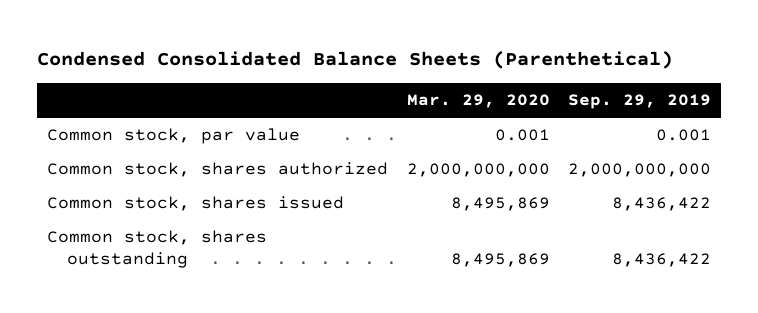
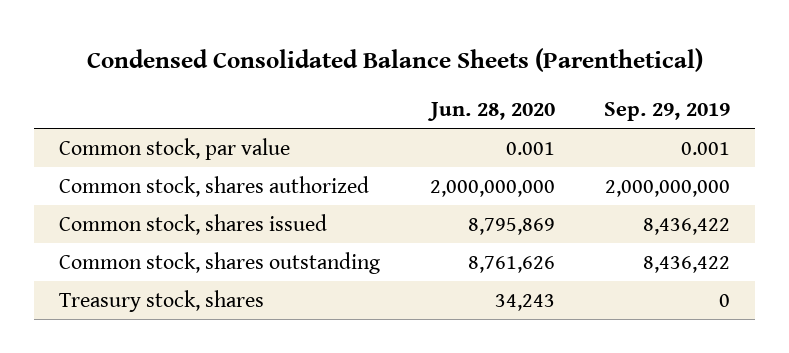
- | Mar. 29, 2020 | Sep. 29, 2019
+ | Jun. 28, 2020 | Sep. 29, 2019
+ Treasury stock, shares | 34,243 | 0

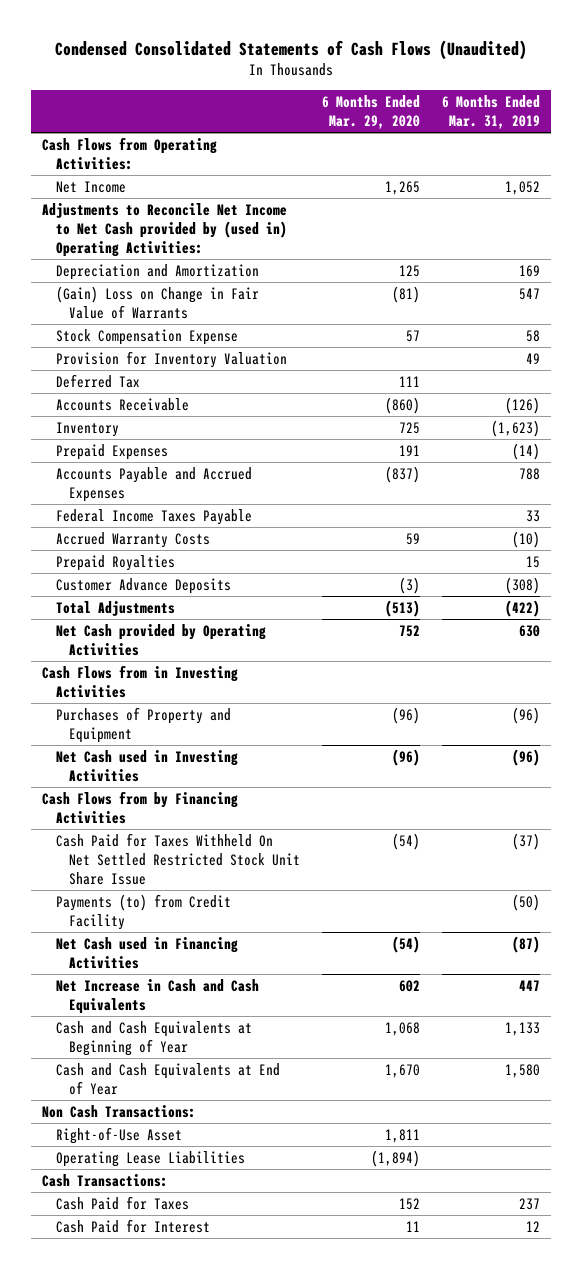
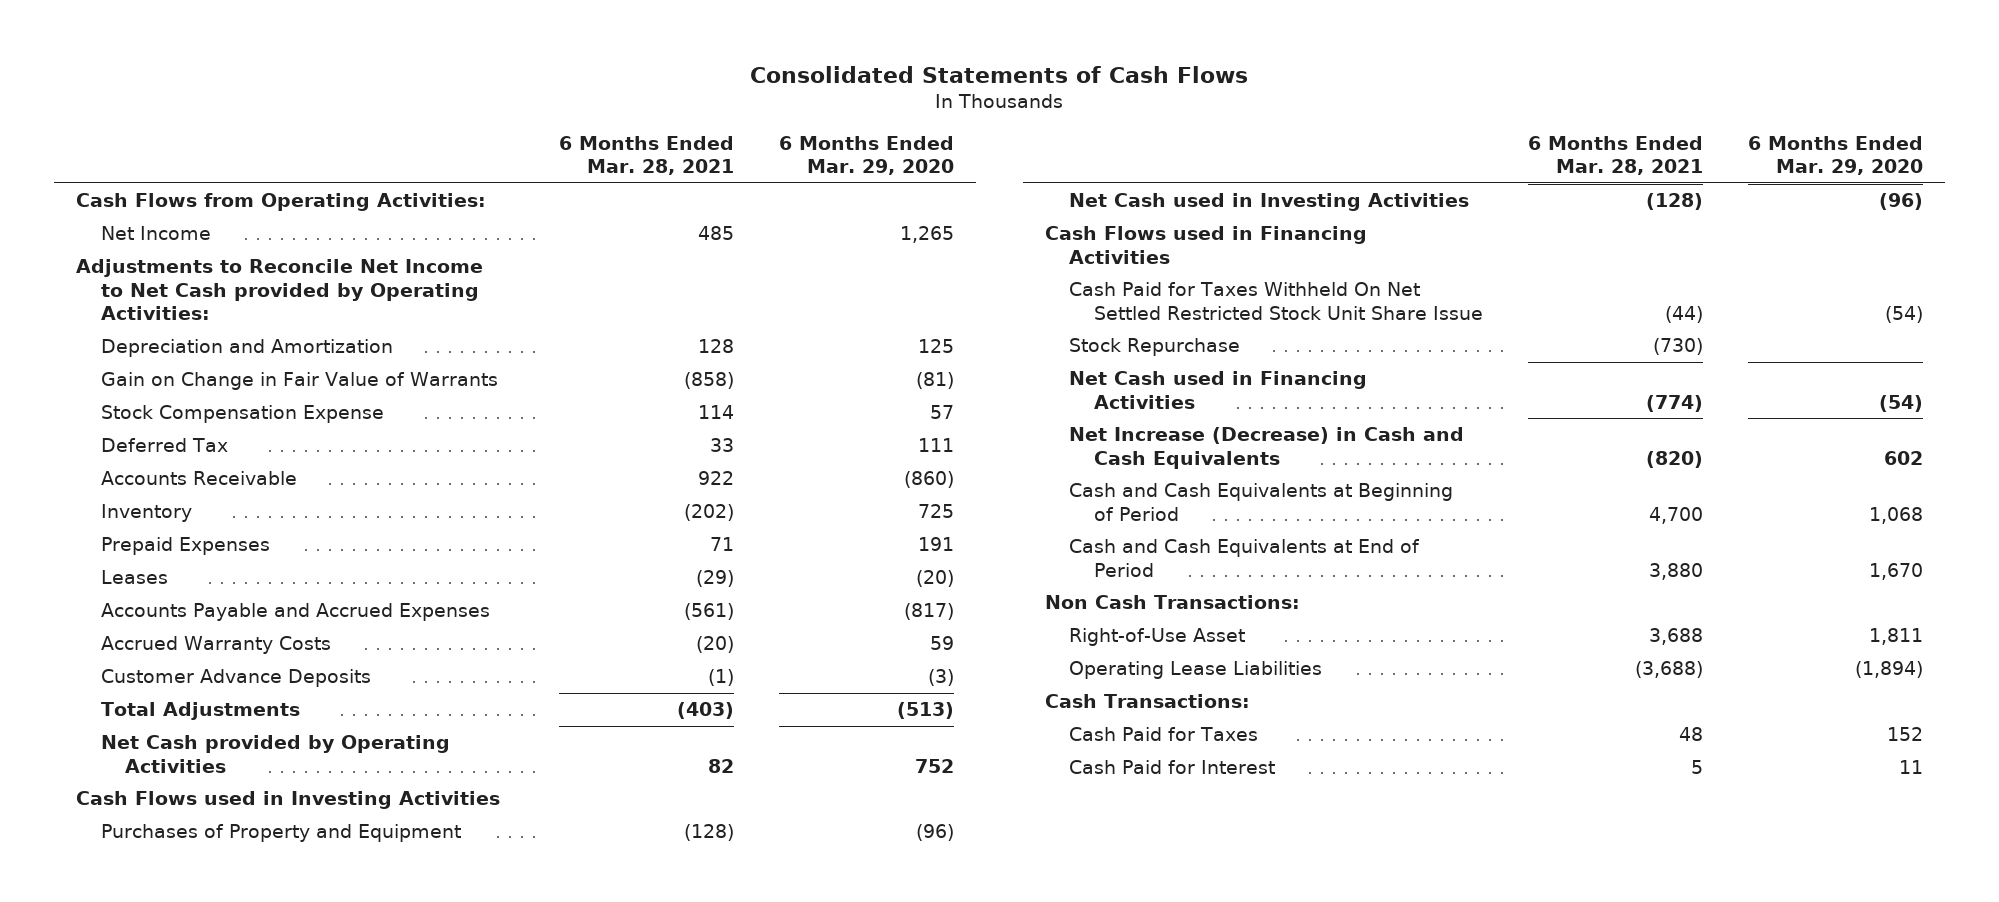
- Condensed Consolidated Statements of Cash Flows (Unaudited)
+ Consolidated Statements of Cash Flows
- | 6 Months Ended Mar. 29, 2020 | 6 Months Ended Mar. 31, 2019
+ | 6 Months Ended Mar. 28, 2021 | 6 Months Ended Mar. 29, 2020
- Adjustments to Reconcile Net Income to Net Cash provided by (used in) Operating Activities:
+ Adjustments to Reconcile Net Income to Net Cash provided by Operating Activities:
- (Gain) Loss on Change in Fair Value of Warrants | (81) | 547
+ Gain on Change in Fair Value of Warrants | (858) | (81)
- Provision for Inventory Valuation | | 49
- Accounts Payable and Accrued Expenses | (837) | 788
- Federal Income Taxes Payable | | 33
+ Leases | (29) | (20)
+ Accounts Payable and Accrued Expenses | (561) | (817)
- Prepaid Royalties | | 15
- Cash Flows from in Investing Activities
+ Cash Flows used in Investing Activities
- Cash Flows from by Financing Activities
+ Cash Flows used in Financing Activities
- Payments (to) from Credit Facility | | (50)
+ Stock Repurchase | (730) |
- Net Increase in Cash and Cash Equivalents | 602 | 447
- Cash and Cash Equivalents at Beginning of Year | 1,068 | 1,133
- Cash and Cash Equivalents at End of Year | 1,670 | 1,580
+ Net Increase (Decrease) in Cash and Cash Equivalents | (820) | 602
+ Cash and Cash Equivalents at Beginning of Period | 4,700 | 1,068
+ Cash and Cash Equivalents at End of Period | 3,880 | 1,670

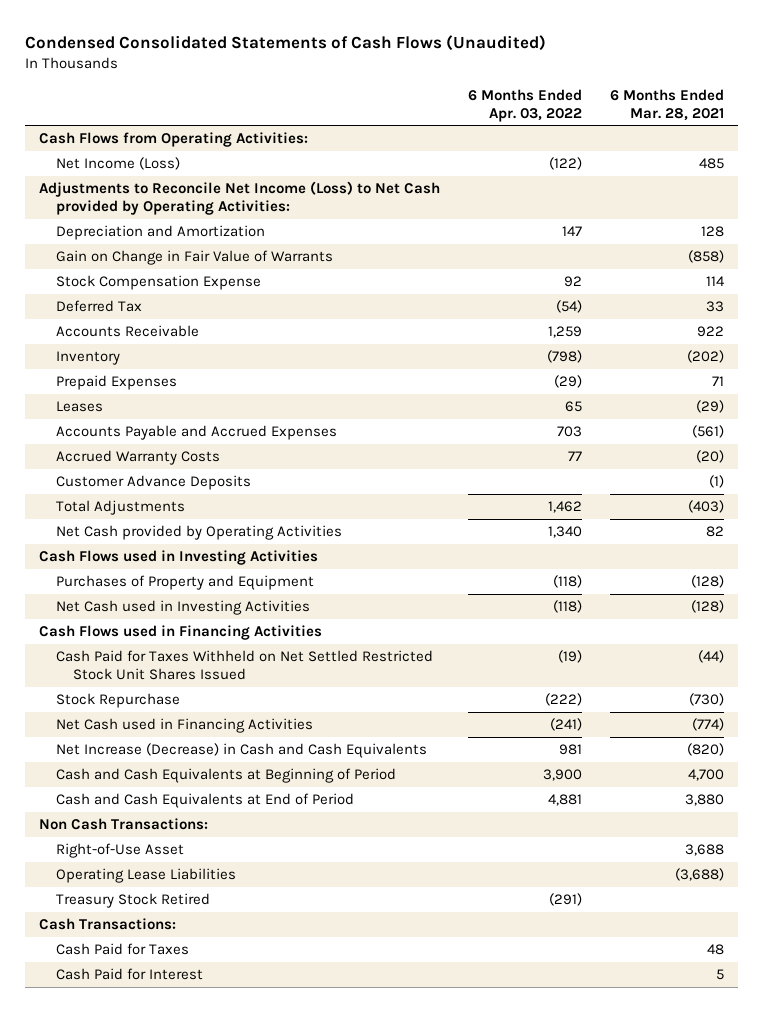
- Consolidated Statements of Cash Flows
+ Condensed Consolidated Statements of Cash Flows (Unaudited)
- | 6 Months Ended Mar. 28, 2021 | 6 Months Ended Mar. 29, 2020
+ | 6 Months Ended Apr. 03, 2022 | 6 Months Ended Mar. 28, 2021
- Net Income | 485 | 1,265
- Adjustments to Reconcile Net Income to Net Cash provided by Operating Activities:
+ Net Income (Loss) | (122) | 485
+ Adjustments to Reconcile Net Income (Loss) to Net Cash provided by Operating Activities:
- Cash Paid for Taxes Withheld On Net Settled Restricted Stock Unit Share Issue | (44) | (54)
+ Cash Paid for Taxes Withheld on Net Settled Restricted Stock Unit Shares Issued | (19) | (44)
+ Treasury Stock Retired | (291) |

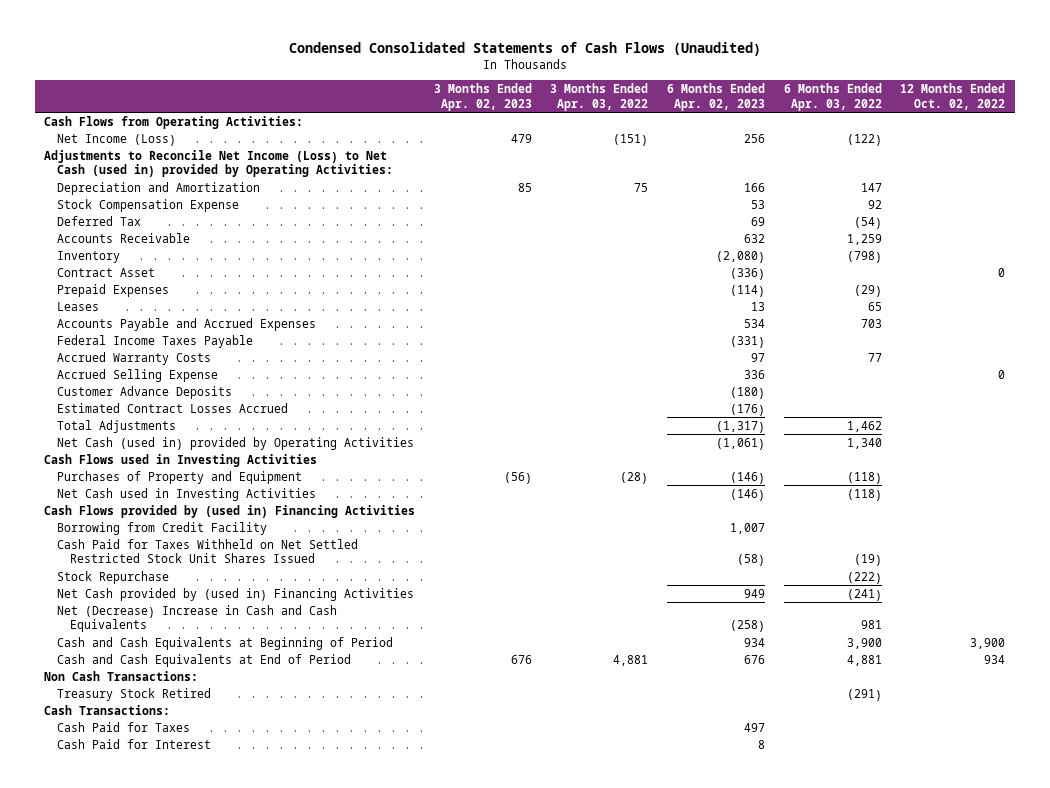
- | 6 Months Ended Apr. 03, 2022 | 6 Months Ended Mar. 28, 2021
+ | 3 Months Ended Apr. 02, 2023 | 3 Months Ended Apr. 03, 2022 | 6 Months Ended Apr. 02, 2023 | 6 Months Ended Apr. 03, 2022 | 12 Months Ended Oct. 02, 2022
- Adjustments to Reconcile Net Income (Loss) to Net Cash provided by Operating Activities:
+ Adjustments to Reconcile Net Income (Loss) to Net Cash (used in) provided by Operating Activities:
- Gain on Change in Fair Value of Warrants | | (858)
+ Contract Asset | | | (336) | | 0
+ Federal Income Taxes Payable | | | (331) | |
+ Accrued Selling Expense | | | 336 | | 0
+ Estimated Contract Losses Accrued | | | (176) | |
- Net Cash provided by Operating Activities | 1,340 | 82
+ Net Cash (used in) provided by Operating Activities | | | (1,061) | 1,340 |
- Cash Flows used in Financing Activities
+ Cash Flows provided by (used in) Financing Activities
+ Borrowing from Credit Facility | | | 1,007 | |
- Net Cash used in Financing Activities | (241) | (774)
- Net Increase (Decrease) in Cash and Cash Equivalents | 981 | (820)
+ Net Cash provided by (used in) Financing Activities | | | 949 | (241) |
+ Net (Decrease) Increase in Cash and Cash Equivalents | | | (258) | 981 |
- Right-of-Use Asset | | 3,688
- Operating Lease Liabilities | | (3,688)

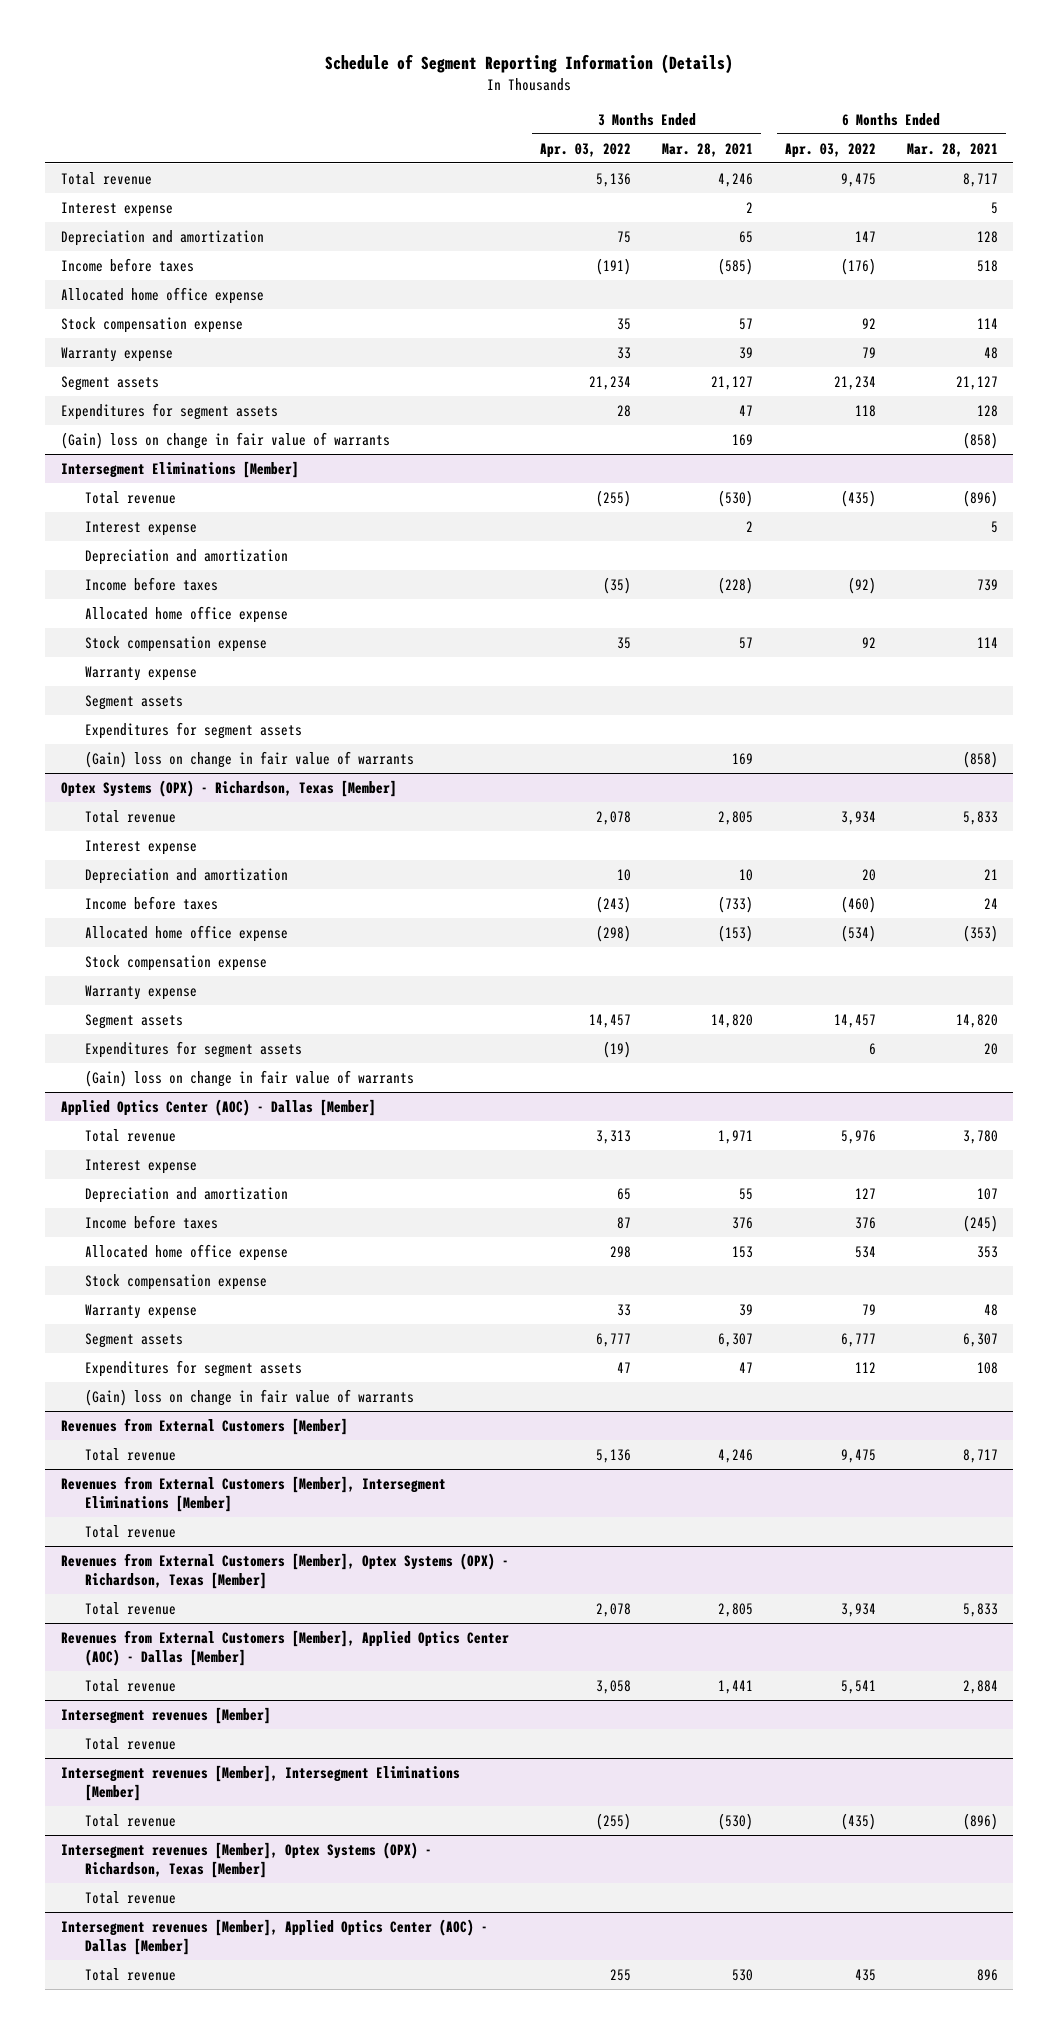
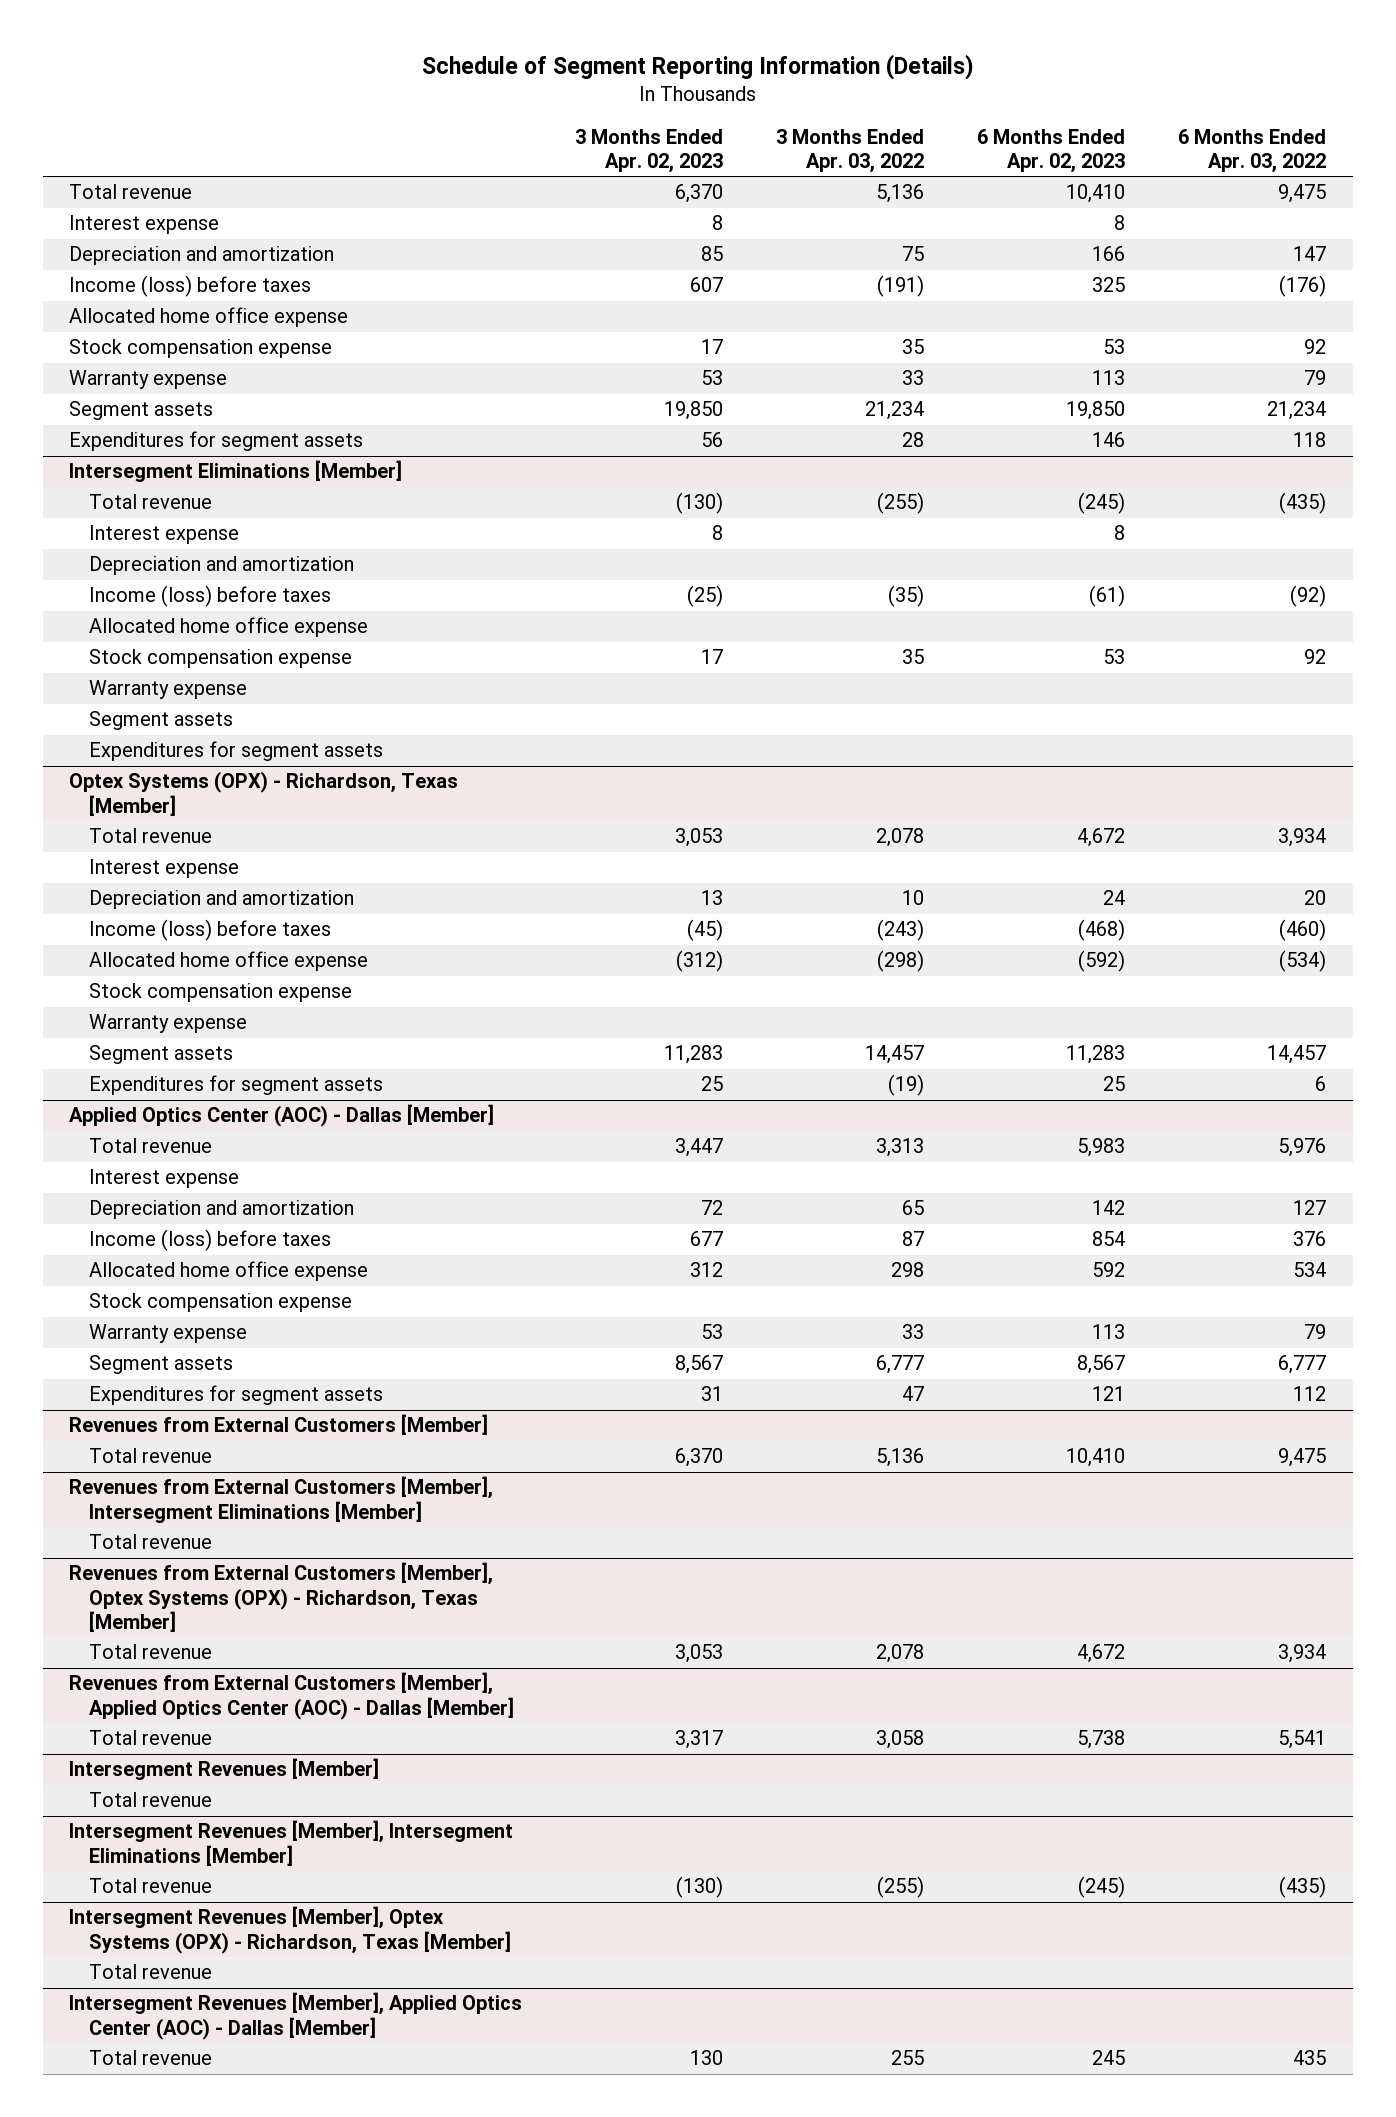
- | 3 Months Ended Apr. 03, 2022 | 3 Months Ended Mar. 28, 2021 | 6 Months Ended Apr. 03, 2022 | 6 Months Ended Mar. 28, 2021
+ | 3 Months Ended Apr. 02, 2023 | 3 Months Ended Apr. 03, 2022 | 6 Months Ended Apr. 02, 2023 | 6 Months Ended Apr. 03, 2022
- Income before taxes | (191) | (585) | (176) | 518
+ Income (loss) before taxes | 607 | (191) | 325 | (176)
- (Gain) loss on change in fair value of warrants | | 169 | | (858)
@ Intersegment Eliminations [Member]
- Income before taxes | (35) | (228) | (92) | 739
+ Income (loss) before taxes | (25) | (35) | (61) | (92)
- (Gain) loss on change in fair value of warrants | | 169 | | (858)
@ Optex Systems (OPX) - Richardson, Texas [Member]
- Income before taxes | (243) | (733) | (460) | 24
+ Income (loss) before taxes | (45) | (243) | (468) | (460)
- (Gain) loss on change in fair value of warrants
@ Applied Optics Center (AOC) - Dallas [Member]
- Income before taxes | 87 | 376 | 376 | (245)
+ Income (loss) before taxes | 677 | 87 | 854 | 376
- (Gain) loss on change in fair value of warrants
- Intersegment revenues [Member]
+ Intersegment Revenues [Member]
- Intersegment revenues [Member], Intersegment Eliminations [Member]
+ Intersegment Revenues [Member], Intersegment Eliminations [Member]
- Intersegment revenues [Member], Optex Systems (OPX) - Richardson, Texas [Member]
+ Intersegment Revenues [Member], Optex Systems (OPX) - Richardson, Texas [Member]
- Intersegment revenues [Member], Applied Optics Center (AOC) - Dallas [Member]
+ Intersegment Revenues [Member], Applied Optics Center (AOC) - Dallas [Member]

